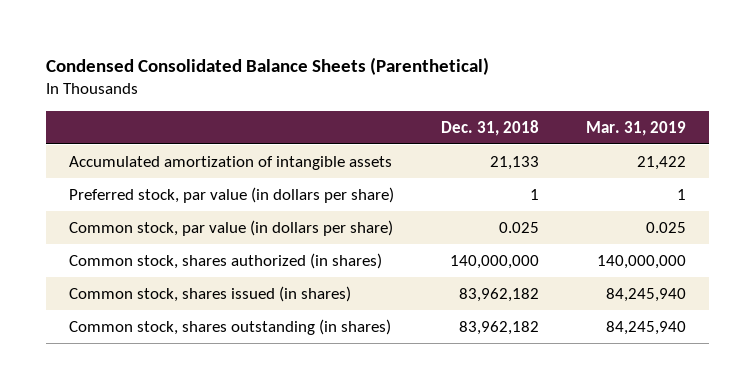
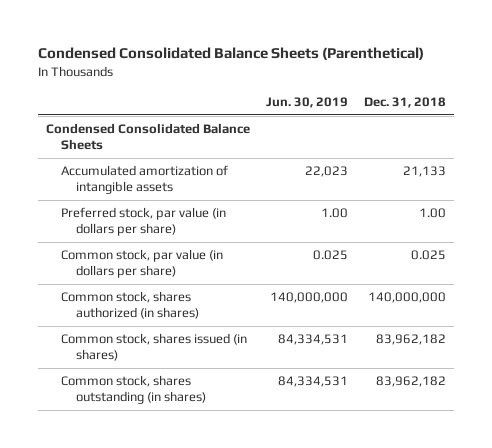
- | Dec. 31, 2018 | Mar. 31, 2019
+ | Jun. 30, 2019 | Dec. 31, 2018
+ Condensed Consolidated Balance Sheets
- Preferred stock, par value (in dollars per share) | 1 | 1
+ Preferred stock, par value (in dollars per share) | 1.00 | 1.00

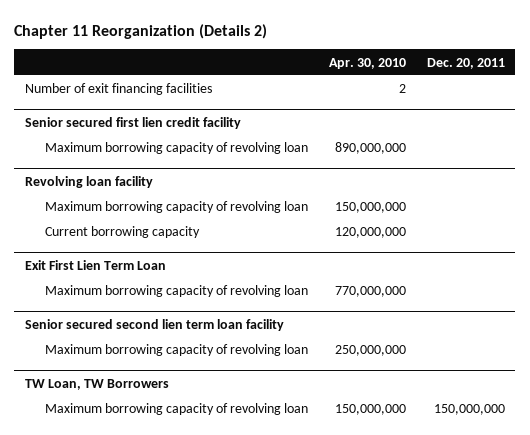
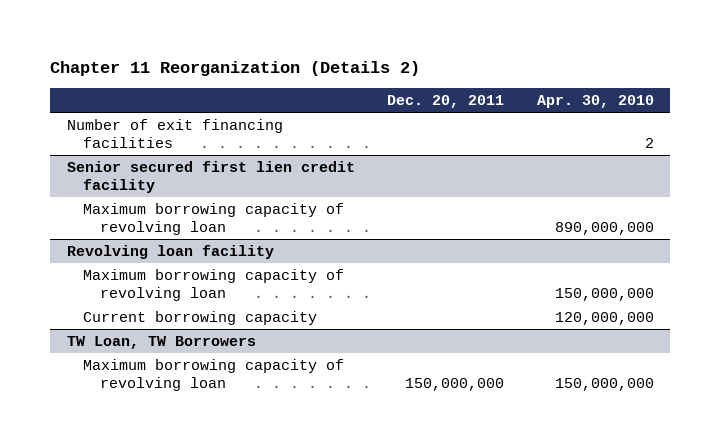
- | Apr. 30, 2010 | Dec. 20, 2011
+ | Dec. 20, 2011 | Apr. 30, 2010
- Exit First Lien Term Loan
- Maximum borrowing capacity of revolving loan | 770,000,000 |
- Senior secured second lien term loan facility
- Maximum borrowing capacity of revolving loan | 250,000,000 |

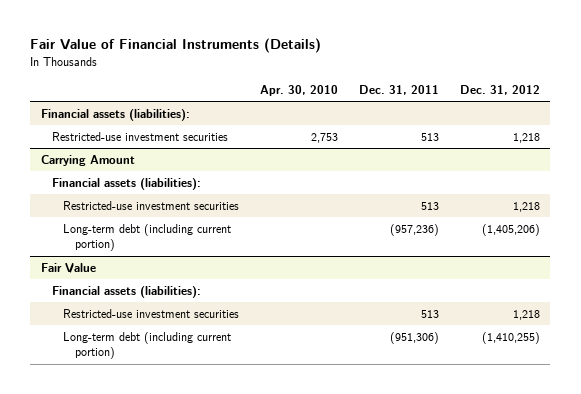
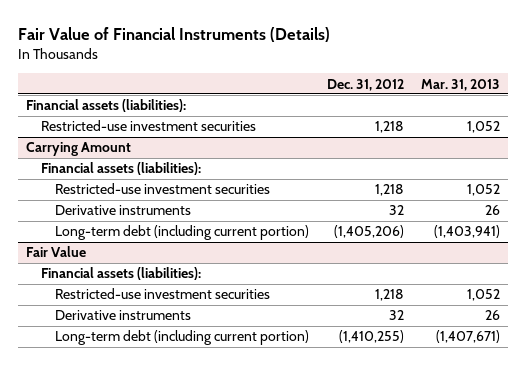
- | Apr. 30, 2010 | Dec. 31, 2011 | Dec. 31, 2012
+ | Dec. 31, 2012 | Mar. 31, 2013
@ Carrying Amount
+ Derivative instruments | 32 | 26
@ Fair Value
+ Derivative instruments | 32 | 26

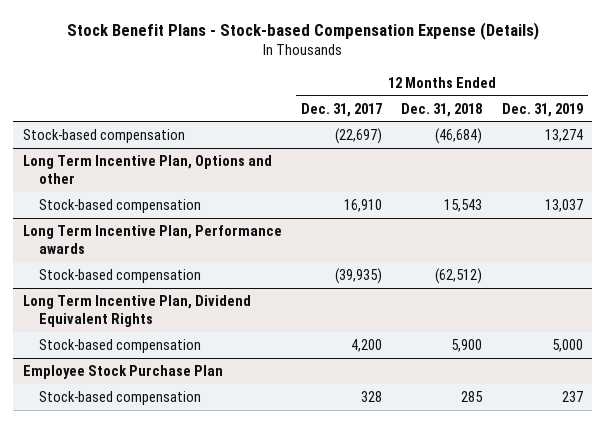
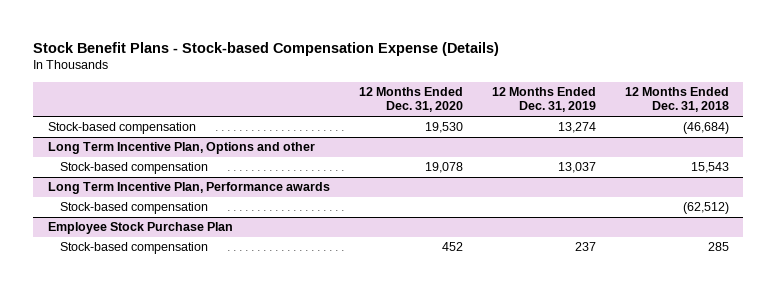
- | 12 Months Ended Dec. 31, 2017 | 12 Months Ended Dec. 31, 2018 | 12 Months Ended Dec. 31, 2019
+ | 12 Months Ended Dec. 31, 2020 | 12 Months Ended Dec. 31, 2019 | 12 Months Ended Dec. 31, 2018
- Long Term Incentive Plan, Dividend Equivalent Rights
- Stock-based compensation | 4,200 | 5,900 | 5,000

